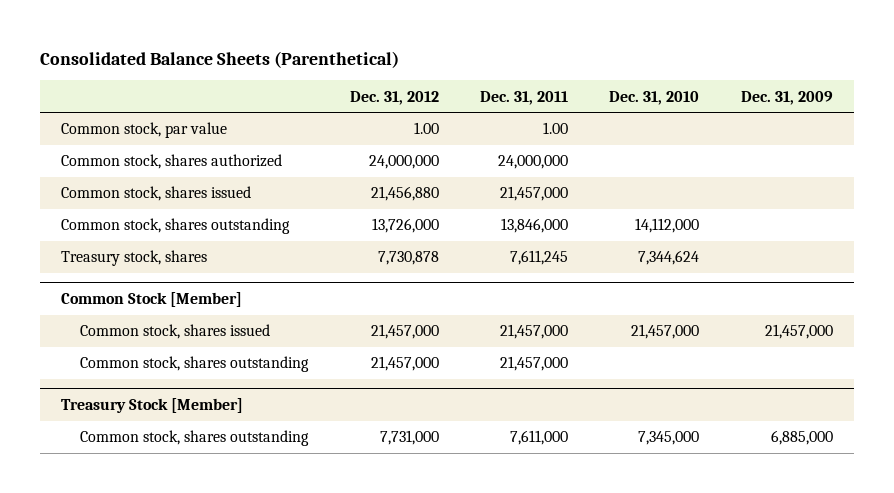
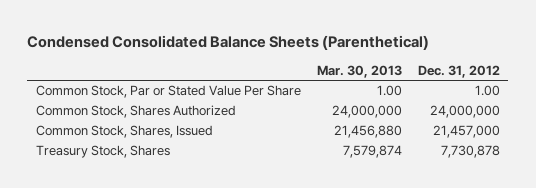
- Consolidated Balance Sheets (Parenthetical)
+ Condensed Consolidated Balance Sheets (Parenthetical)
- | Dec. 31, 2012 | Dec. 31, 2011 | Dec. 31, 2010 | Dec. 31, 2009
+ | Mar. 30, 2013 | Dec. 31, 2012
- Common stock, par value | 1.00 | 1.00 | |
- Common stock, shares authorized | 24,000,000 | 24,000,000 | |
- Common stock, shares issued | 21,456,880 | 21,457,000 | |
- Common stock, shares outstanding | 13,726,000 | 13,846,000 | 14,112,000 |
- Treasury stock, shares | 7,730,878 | 7,611,245 | 7,344,624 |
- Common Stock [Member]
- Common stock, shares issued | 21,457,000 | 21,457,000 | 21,457,000 | 21,457,000
- Common stock, shares outstanding | 21,457,000 | 21,457,000 | |
- Treasury Stock [Member]
- Common stock, shares outstanding | 7,731,000 | 7,611,000 | 7,345,000 | 6,885,000
+ Common Stock, Par or Stated Value Per Share | 1.00 | 1.00
+ Common Stock, Shares Authorized | 24,000,000 | 24,000,000
+ Common Stock, Shares, Issued | 21,456,880 | 21,457,000
+ Treasury Stock, Shares | 7,579,874 | 7,730,878

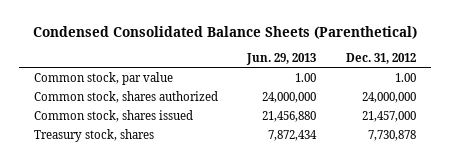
- | Mar. 30, 2013 | Dec. 31, 2012
+ | Jun. 29, 2013 | Dec. 31, 2012
- Common Stock, Par or Stated Value Per Share | 1.00 | 1.00
- Common Stock, Shares Authorized | 24,000,000 | 24,000,000
- Common Stock, Shares, Issued | 21,456,880 | 21,457,000
- Treasury Stock, Shares | 7,579,874 | 7,730,878
+ Common stock, par value | 1.00 | 1.00
+ Common stock, shares authorized | 24,000,000 | 24,000,000
+ Common stock, shares issued | 21,456,880 | 21,457,000
+ Treasury stock, shares | 7,872,434 | 7,730,878

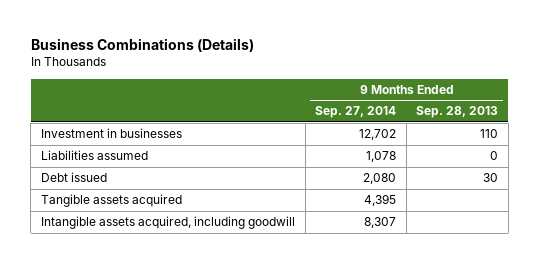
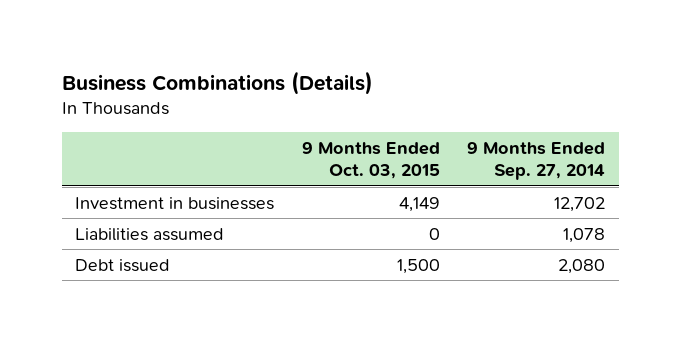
- | 9 Months Ended Sep. 27, 2014 | 9 Months Ended Sep. 28, 2013
+ | 9 Months Ended Oct. 03, 2015 | 9 Months Ended Sep. 27, 2014
- Tangible assets acquired | 4,395 |
- Intangible assets acquired, including goodwill | 8,307 |

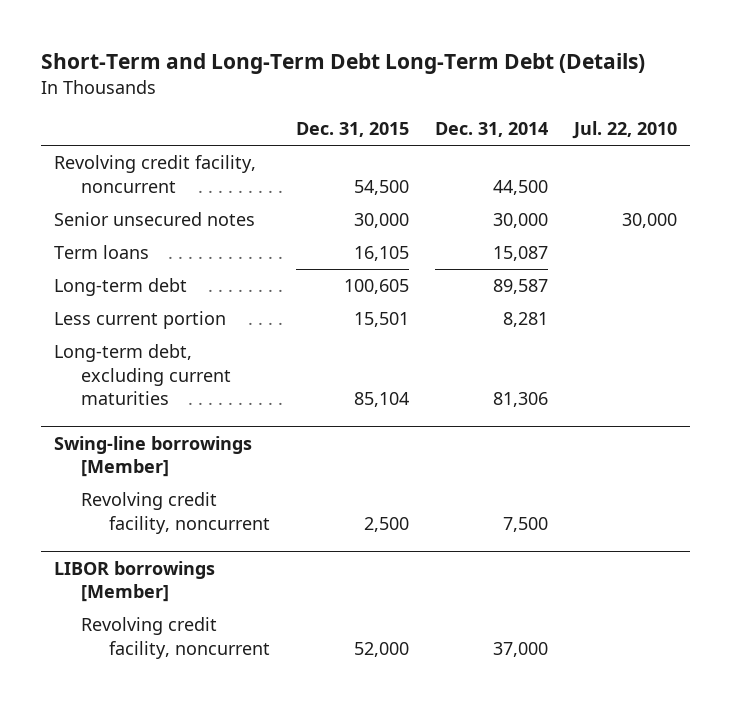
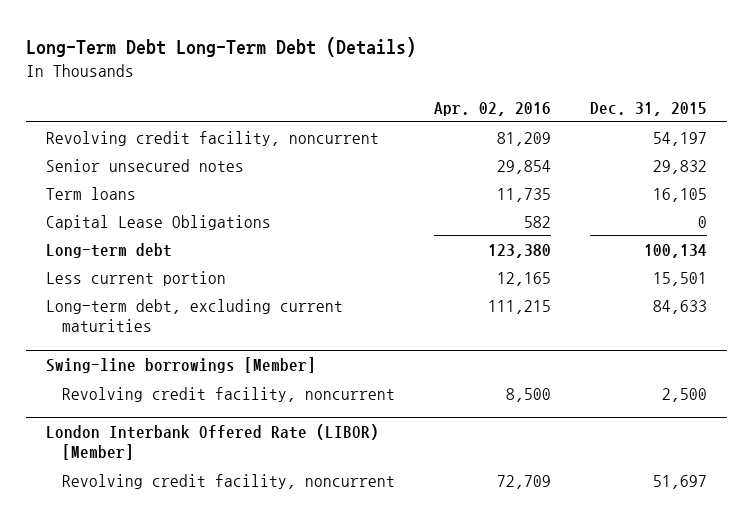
- Short-Term and Long-Term Debt Long-Term Debt (Details)
+ Long-Term Debt Long-Term Debt (Details)
- | Dec. 31, 2015 | Dec. 31, 2014 | Jul. 22, 2010
+ | Apr. 02, 2016 | Dec. 31, 2015
- Revolving credit facility, noncurrent | 54,500 | 44,500 |
- Senior unsecured notes | 30,000 | 30,000 | 30,000
+ Revolving credit facility, noncurrent | 81,209 | 54,197
+ Senior unsecured notes | 29,854 | 29,832
- Long-term debt | 100,605 | 89,587 |
+ Capital Lease Obligations | 582 | 0
+ Long-term debt | 123,380 | 100,134
- Long-term debt, excluding current maturities | 85,104 | 81,306 |
+ Long-term debt, excluding current maturities | 111,215 | 84,633
- LIBOR borrowings [Member]
- Revolving credit facility, noncurrent | 52,000 | 37,000 |
+ London Interbank Offered Rate (LIBOR) [Member]
+ Revolving credit facility, noncurrent | 72,709 | 51,697

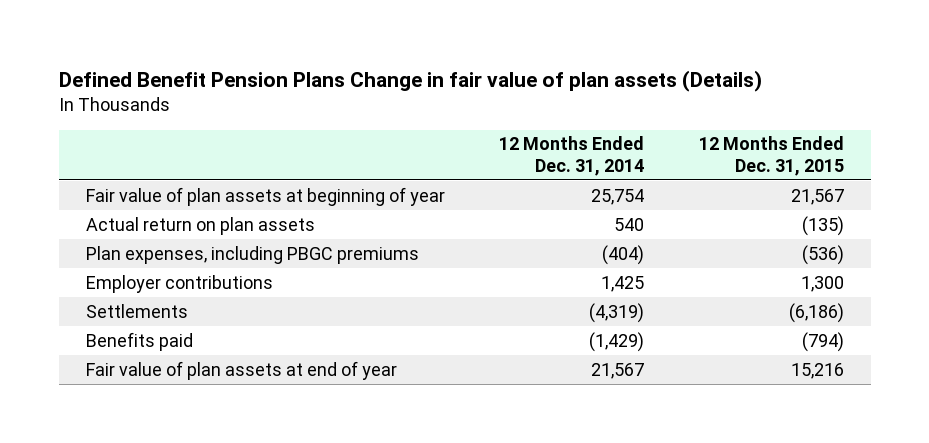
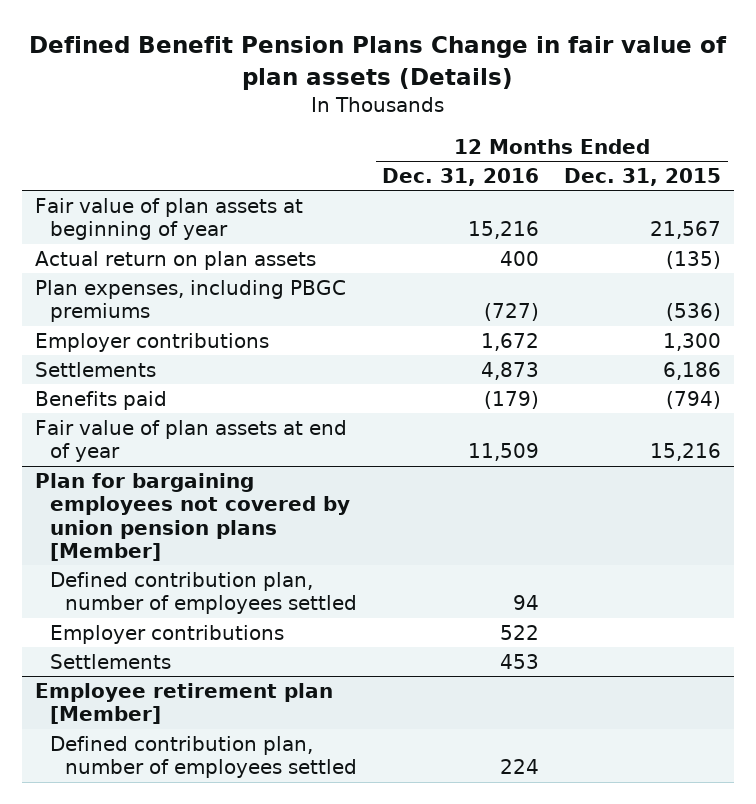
- | 12 Months Ended Dec. 31, 2014 | 12 Months Ended Dec. 31, 2015
+ | 12 Months Ended Dec. 31, 2016 | 12 Months Ended Dec. 31, 2015
- Settlements | (4,319) | (6,186)
+ Settlements | 4,873 | 6,186
+ Plan for bargaining employees not covered by union pension plans [Member]
+ Defined contribution plan, number of employees settled | 94 |
+ Employer contributions | 522 |
+ Settlements | 453 |
+ Employee retirement plan [Member]
+ Defined contribution plan, number of employees settled | 224 |

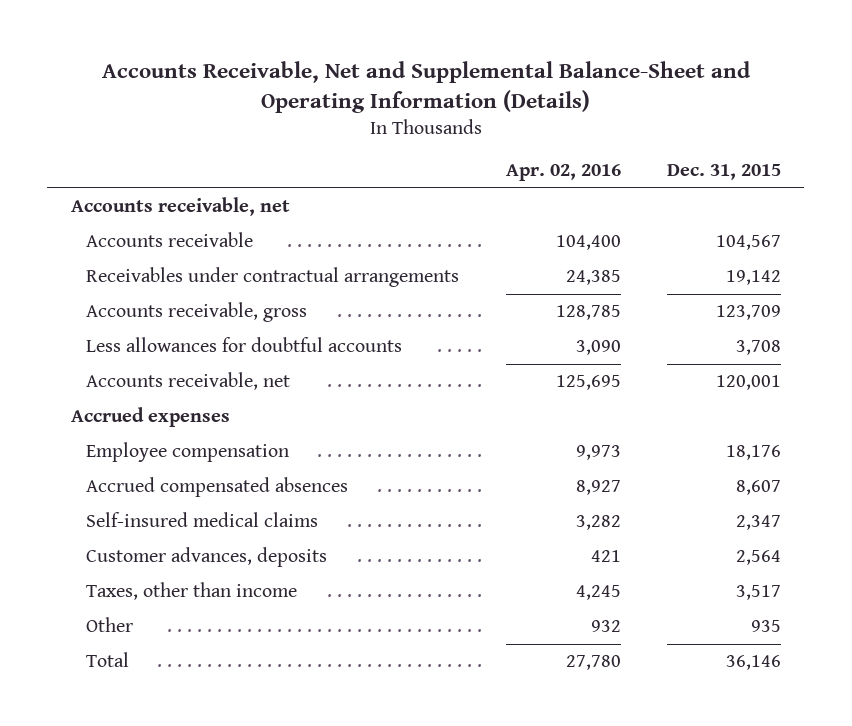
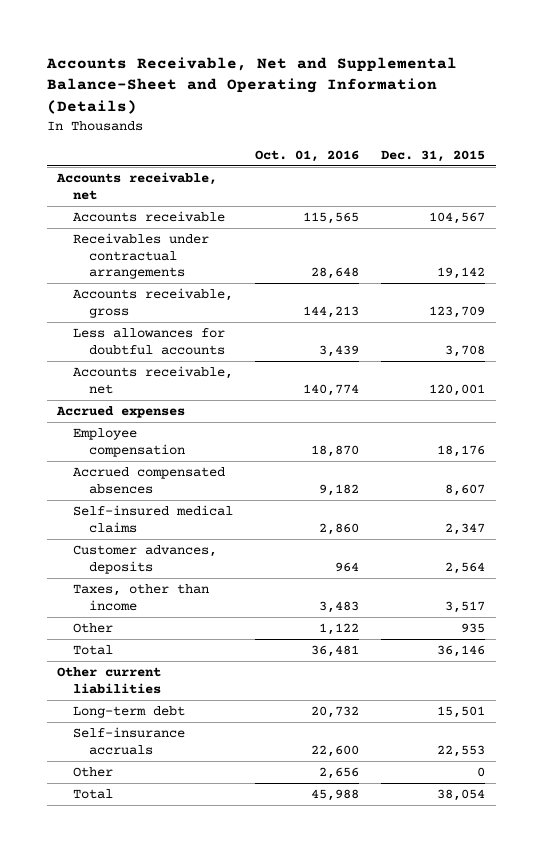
- | Apr. 02, 2016 | Dec. 31, 2015
+ | Oct. 01, 2016 | Dec. 31, 2015
+ Other current liabilities
+ Long-term debt | 20,732 | 15,501
+ Self-insurance accruals | 22,600 | 22,553
+ Other | 2,656 | 0
+ Total | 45,988 | 38,054

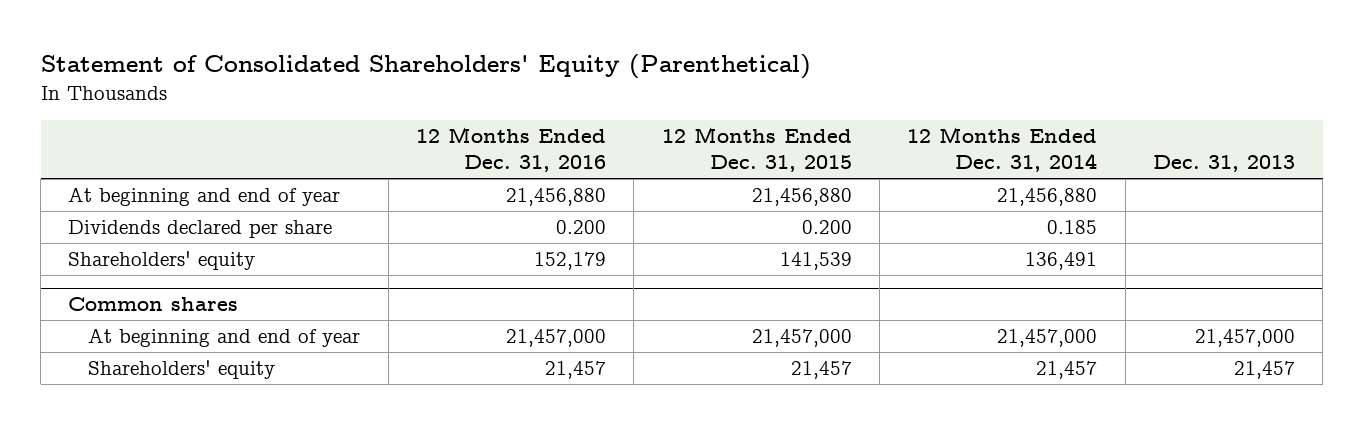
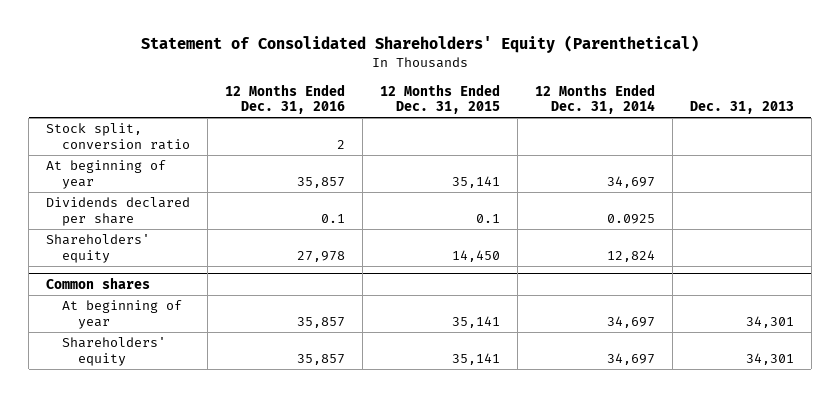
- At beginning and end of year | 21,456,880 | 21,456,880 | 21,456,880 |
- Dividends declared per share | 0.200 | 0.200 | 0.185 |
- Shareholders' equity | 152,179 | 141,539 | 136,491 |
+ Stock split, conversion ratio | 2 | | |
+ At beginning of year | 35,857 | 35,141 | 34,697 |
+ Dividends declared per share | 0.1 | 0.1 | 0.0925 |
+ Shareholders' equity | 27,978 | 14,450 | 12,824 |
@ Common shares
- At beginning and end of year | 21,457,000 | 21,457,000 | 21,457,000 | 21,457,000
- Shareholders' equity | 21,457 | 21,457 | 21,457 | 21,457
+ At beginning of year | 35,857 | 35,141 | 34,697 | 34,301
+ Shareholders' equity | 35,857 | 35,141 | 34,697 | 34,301

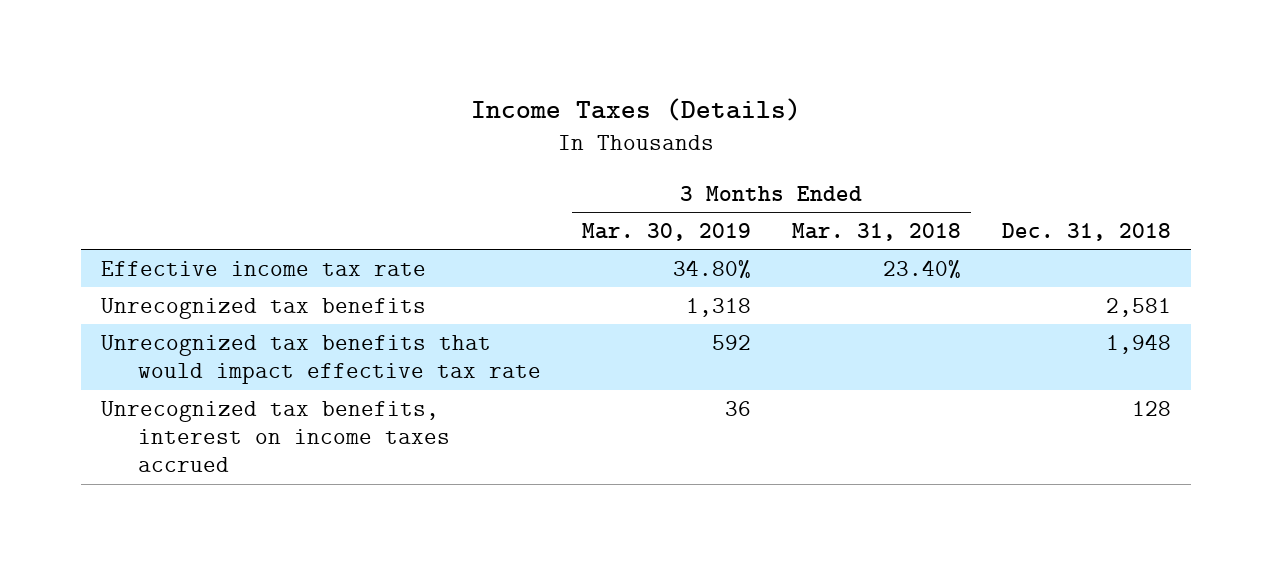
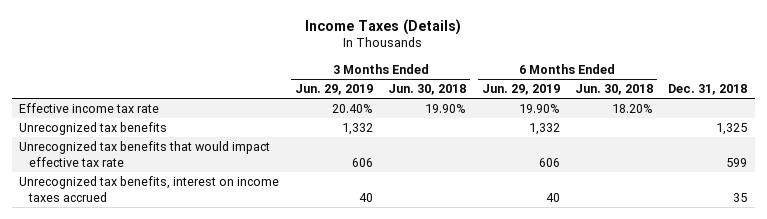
- | 3 Months Ended Mar. 30, 2019 | 3 Months Ended Mar. 31, 2018 | Dec. 31, 2018
+ | 3 Months Ended Jun. 29, 2019 | 3 Months Ended Jun. 30, 2018 | 6 Months Ended Jun. 29, 2019 | 6 Months Ended Jun. 30, 2018 | Dec. 31, 2018
- Unrecognized tax benefits | 1,318 | | 2,581
- Unrecognized tax benefits that would impact effective tax rate | 592 | | 1,948
- Unrecognized tax benefits, interest on income taxes accrued | 36 | | 128
+ Unrecognized tax benefits | 1,332 | | 1,332 | | 1,325
+ Unrecognized tax benefits that would impact effective tax rate | 606 | | 606 | | 599
+ Unrecognized tax benefits, interest on income taxes accrued | 40 | | 40 | | 35

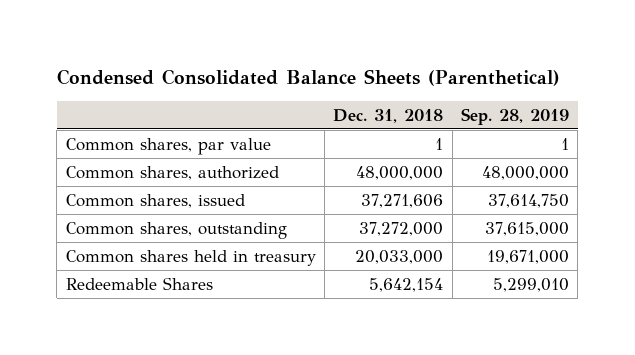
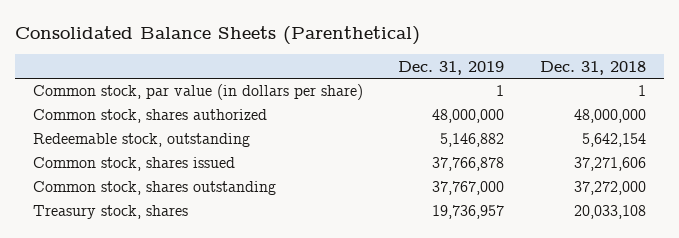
- Condensed Consolidated Balance Sheets (Parenthetical)
+ Consolidated Balance Sheets (Parenthetical)
- | Dec. 31, 2018 | Sep. 28, 2019
+ | Dec. 31, 2019 | Dec. 31, 2018
- Common shares, par value | 1 | 1
- Common shares, authorized | 48,000,000 | 48,000,000
- Common shares, issued | 37,271,606 | 37,614,750
- Common shares, outstanding | 37,272,000 | 37,615,000
- Common shares held in treasury | 20,033,000 | 19,671,000
- Redeemable Shares | 5,642,154 | 5,299,010
+ Common stock, par value (in dollars per share) | 1 | 1
+ Common stock, shares authorized | 48,000,000 | 48,000,000
+ Redeemable stock, outstanding | 5,146,882 | 5,642,154
+ Common stock, shares issued | 37,766,878 | 37,271,606
+ Common stock, shares outstanding | 37,767,000 | 37,272,000
+ Treasury stock, shares | 19,736,957 | 20,033,108

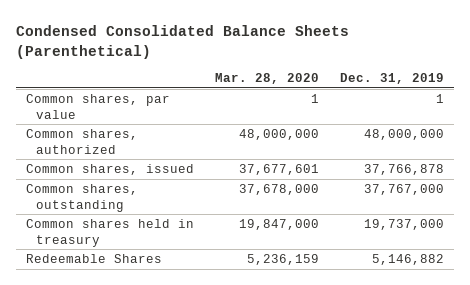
- Consolidated Balance Sheets (Parenthetical)
+ Condensed Consolidated Balance Sheets (Parenthetical)
- | Dec. 31, 2019 | Dec. 31, 2018
+ | Mar. 28, 2020 | Dec. 31, 2019
- Common stock, par value (in dollars per share) | 1 | 1
- Common stock, shares authorized | 48,000,000 | 48,000,000
- Redeemable stock, outstanding | 5,146,882 | 5,642,154
- Common stock, shares issued | 37,766,878 | 37,271,606
- Common stock, shares outstanding | 37,767,000 | 37,272,000
- Treasury stock, shares | 19,736,957 | 20,033,108
+ Common shares, par value | 1 | 1
+ Common shares, authorized | 48,000,000 | 48,000,000
+ Common shares, issued | 37,677,601 | 37,766,878
+ Common shares, outstanding | 37,678,000 | 37,767,000
+ Common shares held in treasury | 19,847,000 | 19,737,000
+ Redeemable Shares | 5,236,159 | 5,146,882

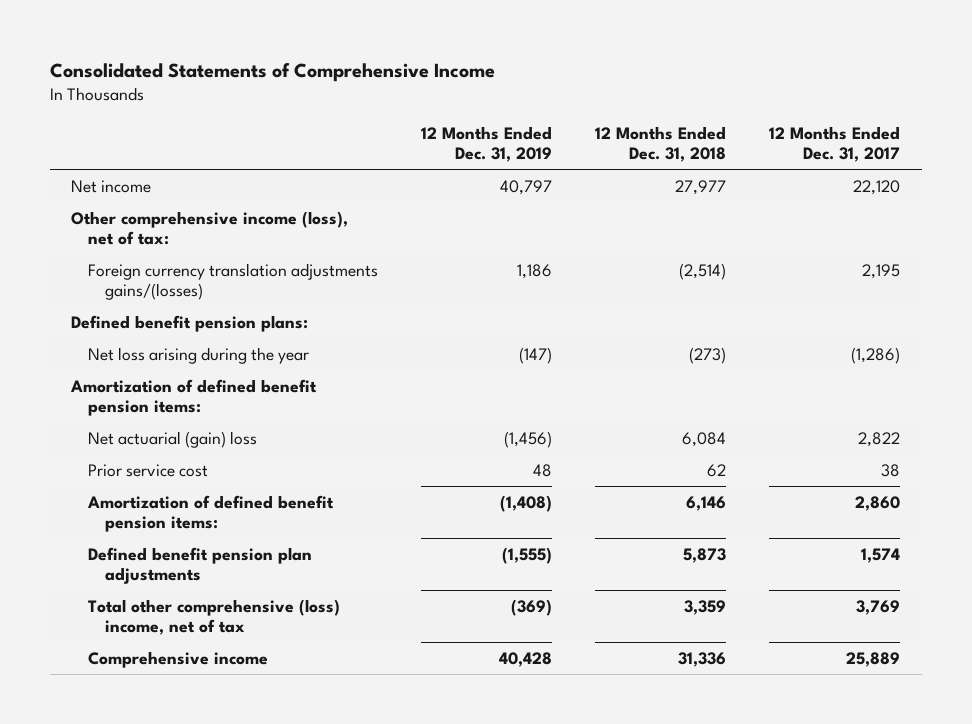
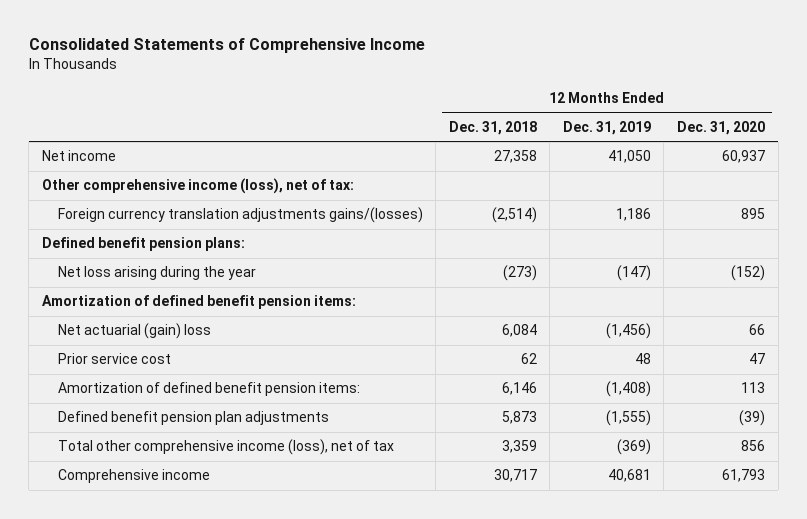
- | 12 Months Ended Dec. 31, 2019 | 12 Months Ended Dec. 31, 2018 | 12 Months Ended Dec. 31, 2017
+ | 12 Months Ended Dec. 31, 2018 | 12 Months Ended Dec. 31, 2019 | 12 Months Ended Dec. 31, 2020
- Net income | 40,797 | 27,977 | 22,120
+ Net income | 27,358 | 41,050 | 60,937
- Total other comprehensive (loss) income, net of tax | (369) | 3,359 | 3,769
- Comprehensive income | 40,428 | 31,336 | 25,889
+ Total other comprehensive income (loss), net of tax | 3,359 | (369) | 856
+ Comprehensive income | 30,717 | 40,681 | 61,793

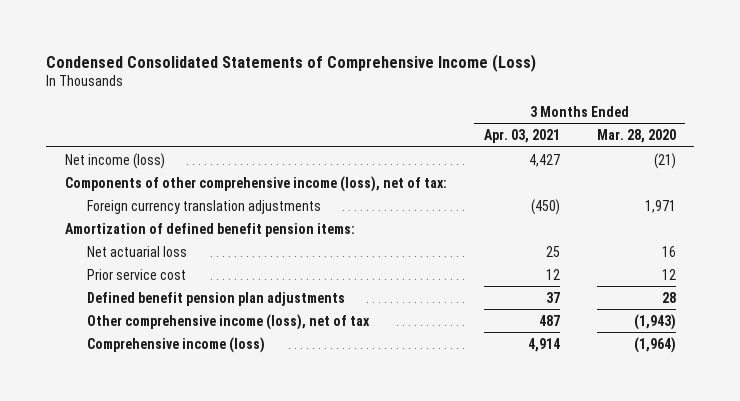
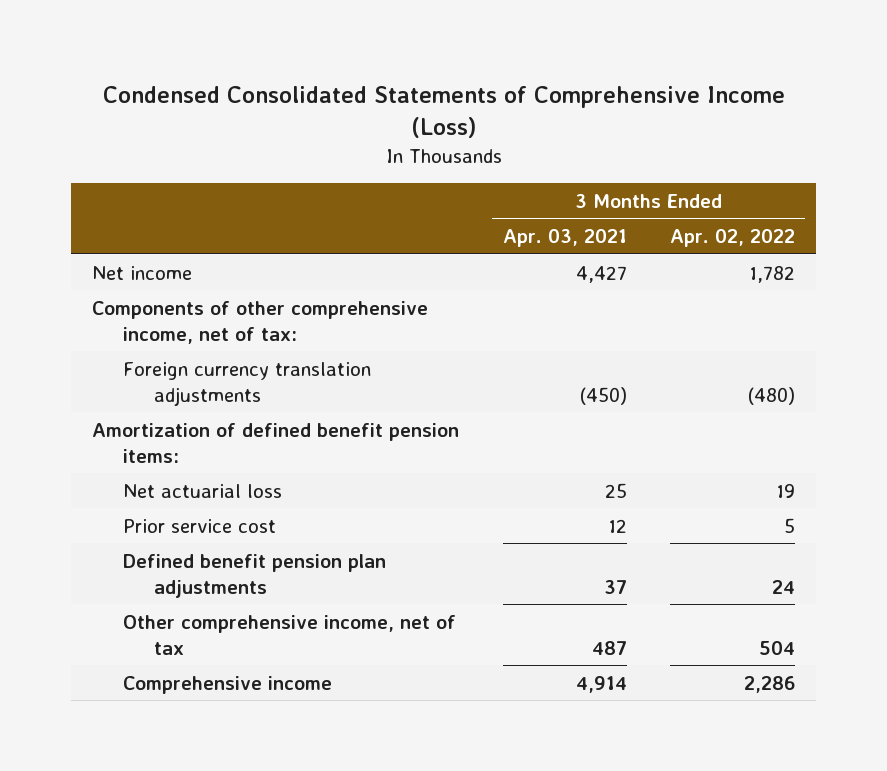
- | 3 Months Ended Apr. 03, 2021 | 3 Months Ended Mar. 28, 2020
+ | 3 Months Ended Apr. 03, 2021 | 3 Months Ended Apr. 02, 2022
- Net income (loss) | 4,427 | (21)
- Components of other comprehensive income (loss), net of tax:
+ Net income | 4,427 | 1,782
+ Components of other comprehensive income, net of tax:
- Other comprehensive income (loss), net of tax | 487 | (1,943)
- Comprehensive income (loss) | 4,914 | (1,964)
+ Other comprehensive income, net of tax | 487 | 504
+ Comprehensive income | 4,914 | 2,286

